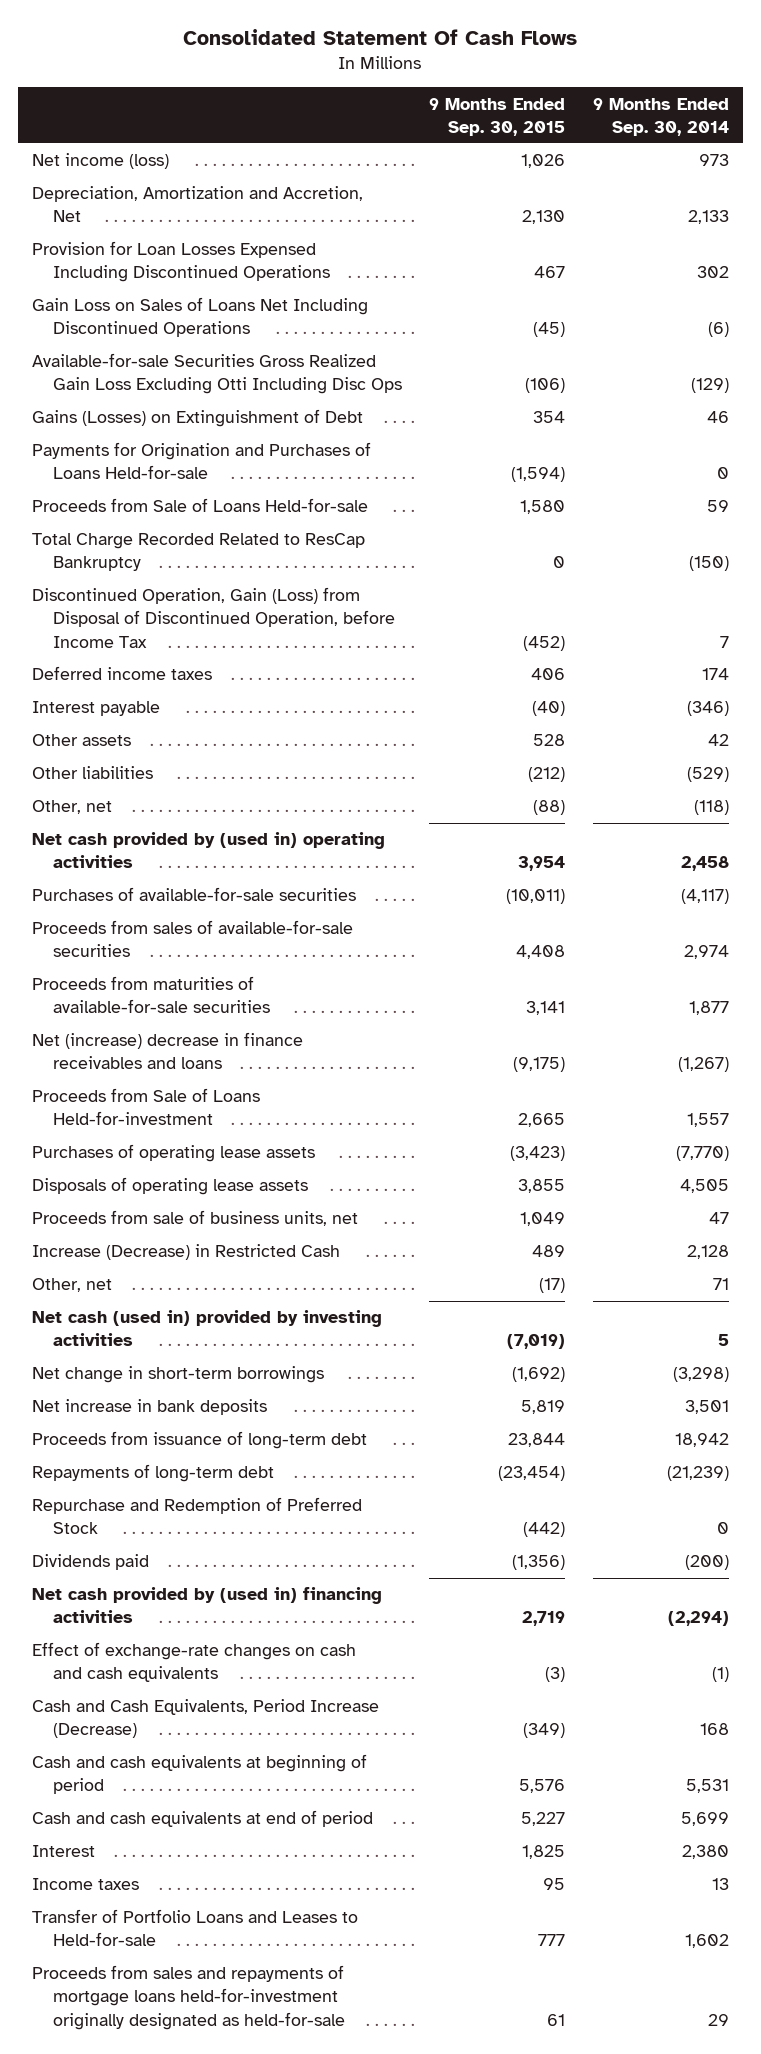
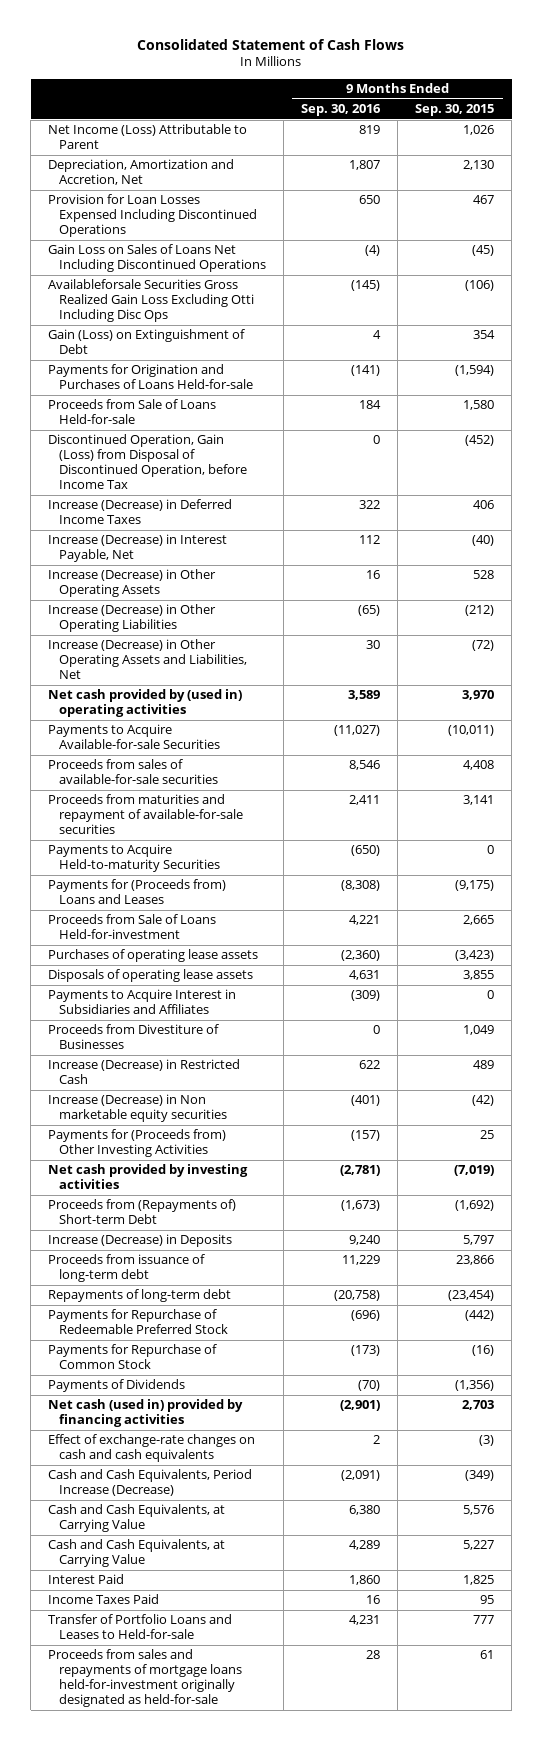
- Consolidated Statement Of Cash Flows
+ Consolidated Statement of Cash Flows
- | 9 Months Ended Sep. 30, 2015 | 9 Months Ended Sep. 30, 2014
+ | 9 Months Ended Sep. 30, 2016 | 9 Months Ended Sep. 30, 2015
- Net income (loss) | 1,026 | 973
+ Net Income (Loss) Attributable to Parent | 819 | 1,026
- Available-for-sale Securities Gross Realized Gain Loss Excluding Otti Including Disc Ops | (106) | (129)
- Gains (Losses) on Extinguishment of Debt | 354 | 46
+ Availableforsale Securities Gross Realized Gain Loss Excluding Otti Including Disc Ops | (145) | (106)
+ Gain (Loss) on Extinguishment of Debt | 4 | 354
- Total Charge Recorded Related to ResCap Bankruptcy | 0 | (150)
- Deferred income taxes | 406 | 174
- Interest payable | (40) | (346)
- Other assets | 528 | 42
- Other liabilities | (212) | (529)
- Other, net | (88) | (118)
- Net cash provided by (used in) operating activities | 3,954 | 2,458
- Purchases of available-for-sale securities | (10,011) | (4,117)
+ Increase (Decrease) in Deferred Income Taxes | 322 | 406
+ Increase (Decrease) in Interest Payable, Net | 112 | (40)
+ Increase (Decrease) in Other Operating Assets | 16 | 528
+ Increase (Decrease) in Other Operating Liabilities | (65) | (212)
+ Increase (Decrease) in Other Operating Assets and Liabilities, Net | 30 | (72)
+ Net cash provided by (used in) operating activities | 3,589 | 3,970
+ Payments to Acquire Available-for-sale Securities | (11,027) | (10,011)
- Proceeds from maturities of available-for-sale securities | 3,141 | 1,877
- Net (increase) decrease in finance receivables and loans | (9,175) | (1,267)
+ Proceeds from maturities and repayment of available-for-sale securities | 2,411 | 3,141
+ Payments to Acquire Held-to-maturity Securities | (650) | 0
+ Payments for (Proceeds from) Loans and Leases | (8,308) | (9,175)
- Proceeds from sale of business units, net | 1,049 | 47
+ Payments to Acquire Interest in Subsidiaries and Affiliates | (309) | 0
+ Proceeds from Divestiture of Businesses | 0 | 1,049
- Other, net | (17) | 71
- Net cash (used in) provided by investing activities | (7,019) | 5
- Net change in short-term borrowings | (1,692) | (3,298)
- Net increase in bank deposits | 5,819 | 3,501
- Proceeds from issuance of long-term debt | 23,844 | 18,942
+ Increase (Decrease) in Non marketable equity securities | (401) | (42)
+ Payments for (Proceeds from) Other Investing Activities | (157) | 25
+ Net cash provided by investing activities | (2,781) | (7,019)
+ Proceeds from (Repayments of) Short-term Debt | (1,673) | (1,692)
+ Increase (Decrease) in Deposits | 9,240 | 5,797
+ Proceeds from issuance of long-term debt | 11,229 | 23,866
- Repurchase and Redemption of Preferred Stock | (442) | 0
- Dividends paid | (1,356) | (200)
- Net cash provided by (used in) financing activities | 2,719 | (2,294)
+ Payments for Repurchase of Redeemable Preferred Stock | (696) | (442)
+ Payments for Repurchase of Common Stock | (173) | (16)
+ Payments of Dividends | (70) | (1,356)
+ Net cash (used in) provided by financing activities | (2,901) | 2,703
- Cash and cash equivalents at beginning of period | 5,576 | 5,531
- Cash and cash equivalents at end of period | 5,227 | 5,699
- Interest | 1,825 | 2,380
- Income taxes | 95 | 13
+ Cash and Cash Equivalents, at Carrying Value | 6,380 | 5,576
+ Cash and Cash Equivalents, at Carrying Value | 4,289 | 5,227
+ Interest Paid | 1,860 | 1,825
+ Income Taxes Paid | 16 | 95

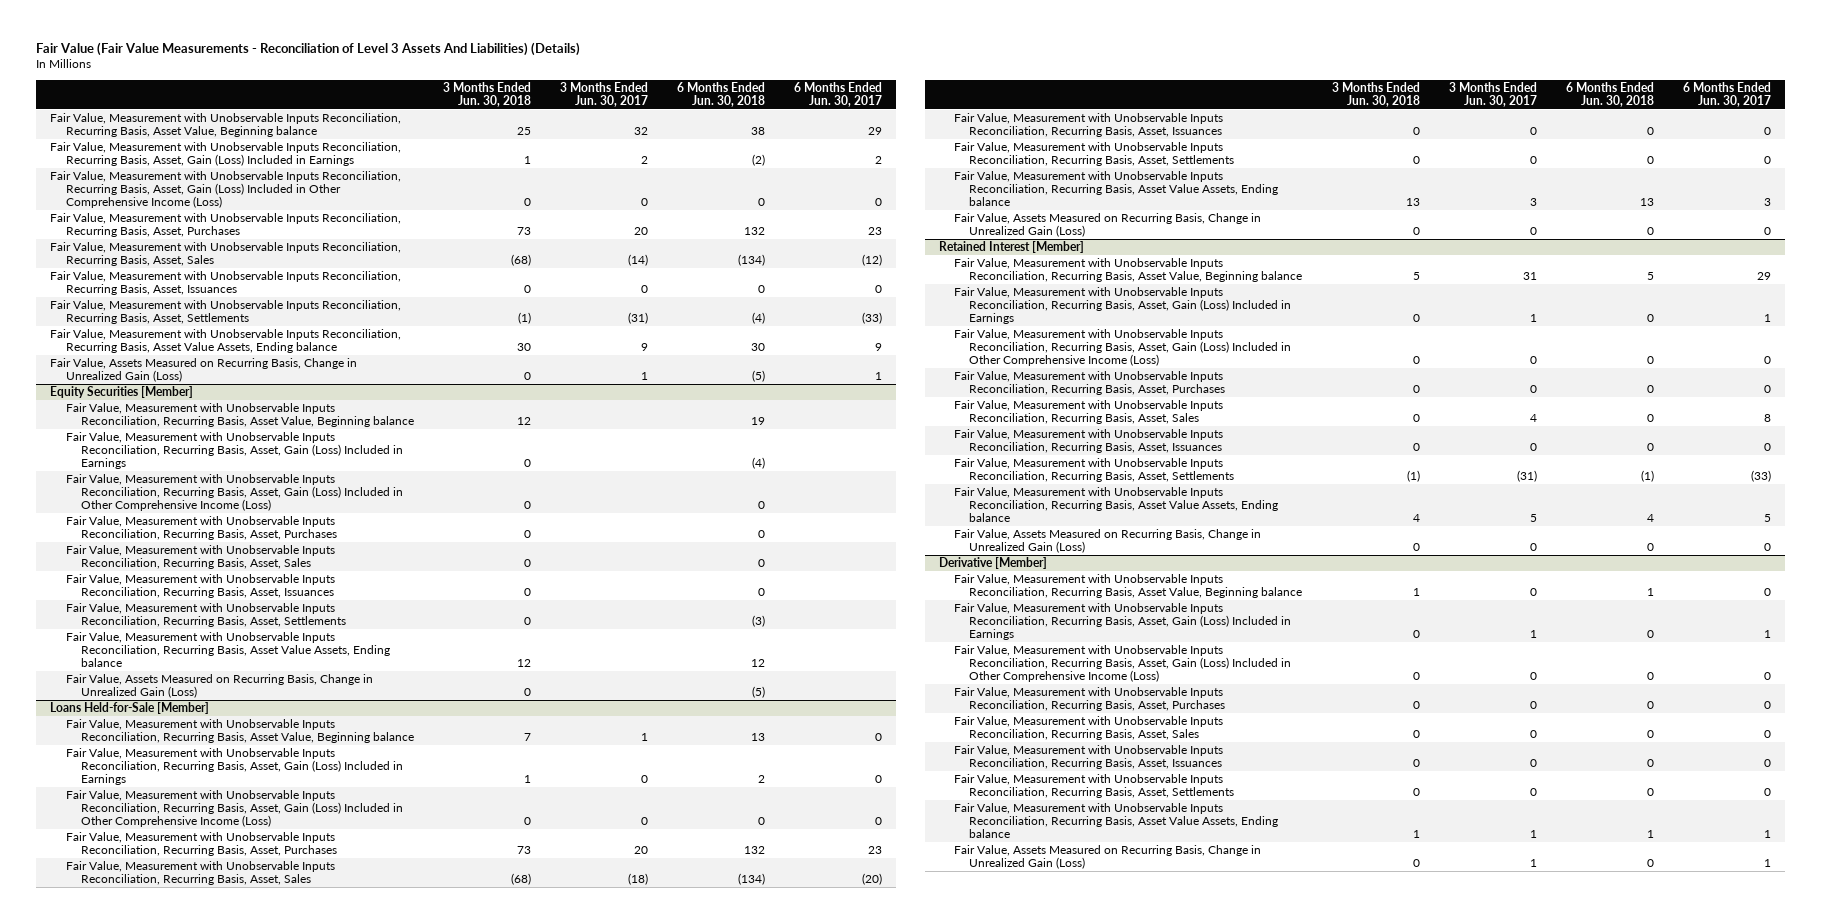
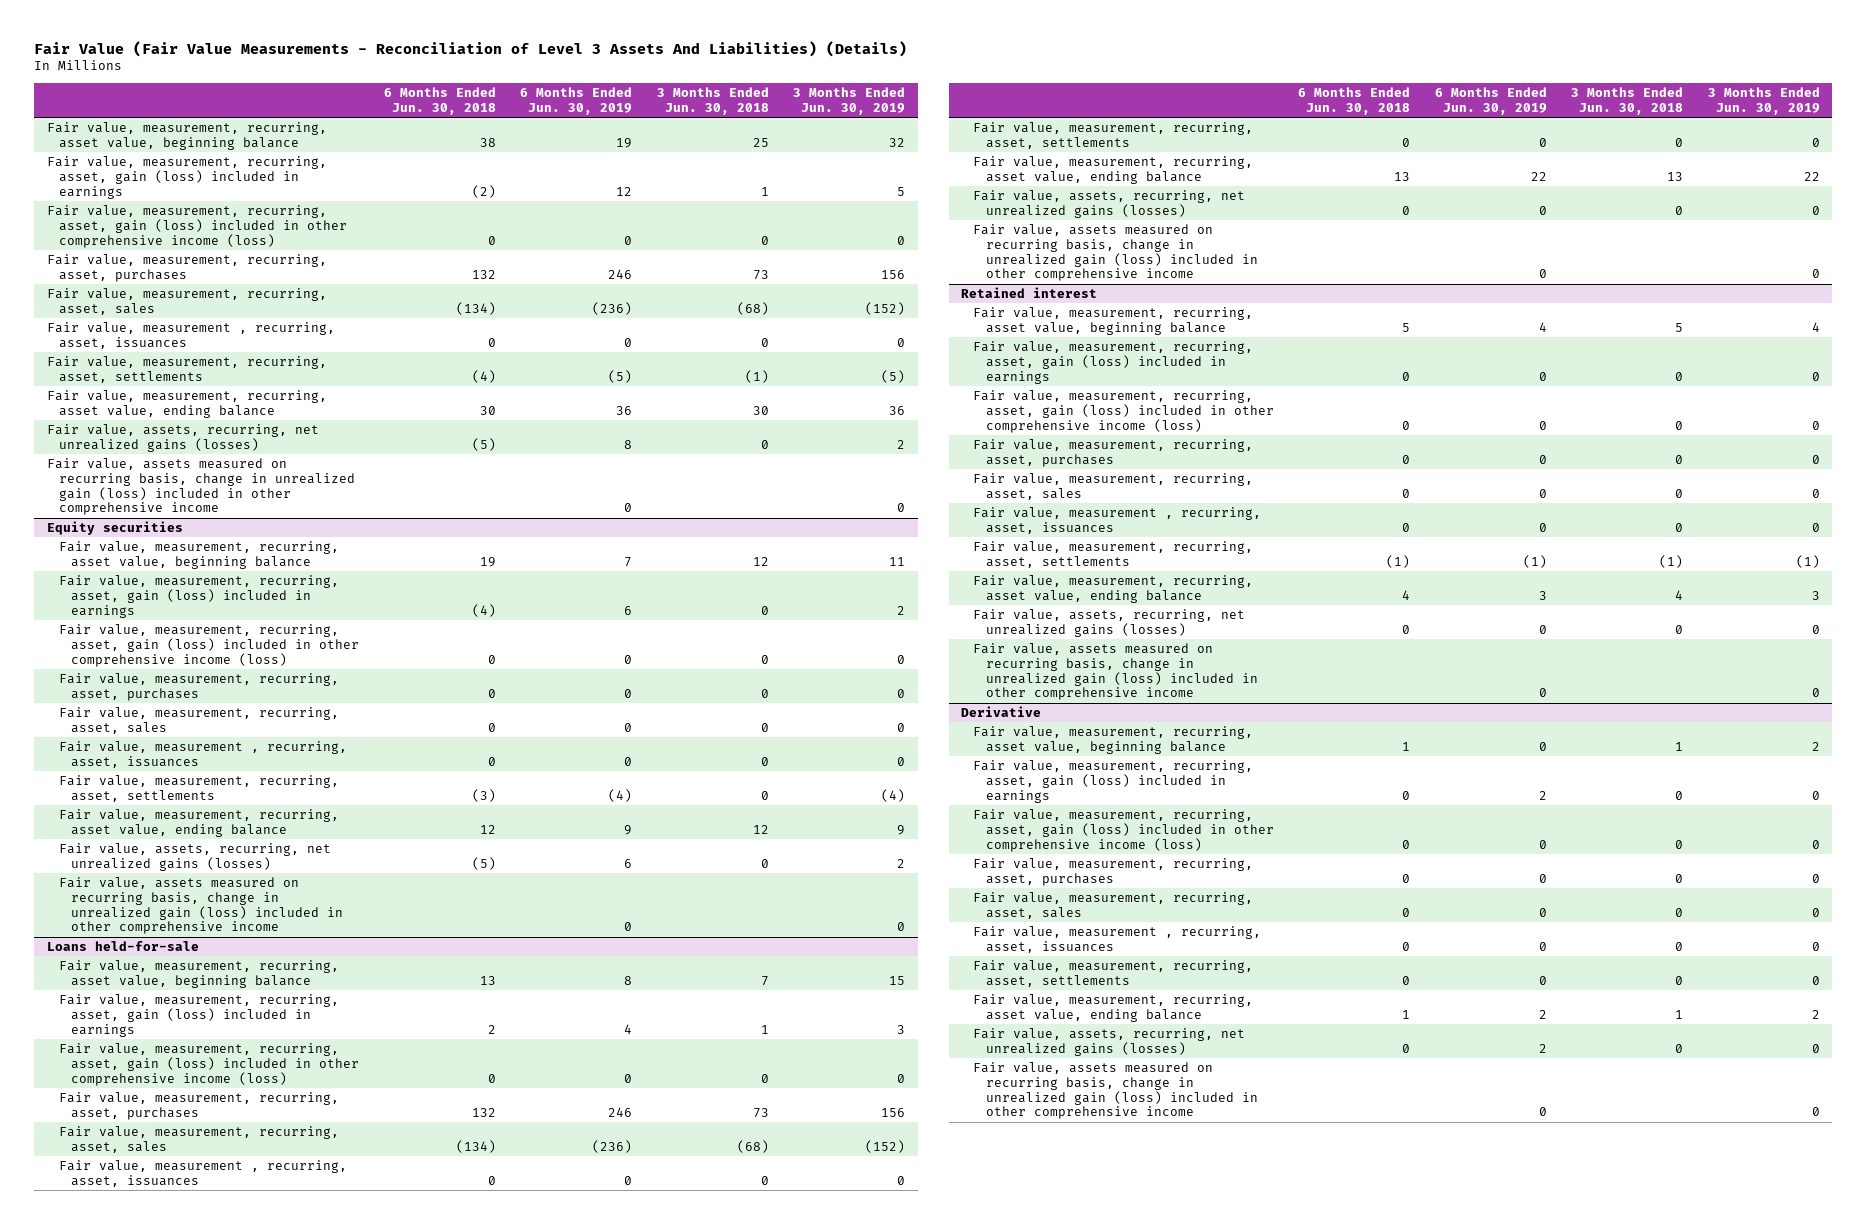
- | 3 Months Ended Jun. 30, 2018 | 3 Months Ended Jun. 30, 2017 | 6 Months Ended Jun. 30, 2018 | 6 Months Ended Jun. 30, 2017
+ | 6 Months Ended Jun. 30, 2018 | 6 Months Ended Jun. 30, 2019 | 3 Months Ended Jun. 30, 2018 | 3 Months Ended Jun. 30, 2019
- Fair Value, Measurement with Unobservable Inputs Reconciliation, Recurring Basis, Asset Value, Beginning balance | 25 | 32 | 38 | 29
- Fair Value, Measurement with Unobservable Inputs Reconciliation, Recurring Basis, Asset, Gain (Loss) Included in Earnings | 1 | 2 | (2) | 2
- Fair Value, Measurement with Unobservable Inputs Reconciliation, Recurring Basis, Asset, Gain (Loss) Included in Other Comprehensive Income (Loss) | 0 | 0 | 0 | 0
- Fair Value, Measurement with Unobservable Inputs Reconciliation, Recurring Basis, Asset, Purchases | 73 | 20 | 132 | 23
- Fair Value, Measurement with Unobservable Inputs Reconciliation, Recurring Basis, Asset, Sales | (68) | (14) | (134) | (12)
- Fair Value, Measurement with Unobservable Inputs Reconciliation, Recurring Basis, Asset, Issuances | 0 | 0 | 0 | 0
- Fair Value, Measurement with Unobservable Inputs Reconciliation, Recurring Basis, Asset, Settlements | (1) | (31) | (4) | (33)
- Fair Value, Measurement with Unobservable Inputs Reconciliation, Recurring Basis, Asset Value Assets, Ending balance | 30 | 9 | 30 | 9
- Fair Value, Assets Measured on Recurring Basis, Change in Unrealized Gain (Loss) | 0 | 1 | (5) | 1
- Equity Securities [Member]
- Fair Value, Measurement with Unobservable Inputs Reconciliation, Recurring Basis, Asset Value, Beginning balance | 12 | | 19 |
- Fair Value, Measurement with Unobservable Inputs Reconciliation, Recurring Basis, Asset, Gain (Loss) Included in Earnings | 0 | | (4) |
- Fair Value, Measurement with Unobservable Inputs Reconciliation, Recurring Basis, Asset, Gain (Loss) Included in Other Comprehensive Income (Loss) | 0 | | 0 |
- Fair Value, Measurement with Unobservable Inputs Reconciliation, Recurring Basis, Asset, Purchases | 0 | | 0 |
- Fair Value, Measurement with Unobservable Inputs Reconciliation, Recurring Basis, Asset, Sales | 0 | | 0 |
- Fair Value, Measurement with Unobservable Inputs Reconciliation, Recurring Basis, Asset, Issuances | 0 | | 0 |
- Fair Value, Measurement with Unobservable Inputs Reconciliation, Recurring Basis, Asset, Settlements | 0 | | (3) |
- Fair Value, Measurement with Unobservable Inputs Reconciliation, Recurring Basis, Asset Value Assets, Ending balance | 12 | | 12 |
- Fair Value, Assets Measured on Recurring Basis, Change in Unrealized Gain (Loss) | 0 | | (5) |
- Loans Held-for-Sale [Member]
- Fair Value, Measurement with Unobservable Inputs Reconciliation, Recurring Basis, Asset Value, Beginning balance | 7 | 1 | 13 | 0
- Fair Value, Measurement with Unobservable Inputs Reconciliation, Recurring Basis, Asset, Gain (Loss) Included in Earnings | 1 | 0 | 2 | 0
- Fair Value, Measurement with Unobservable Inputs Reconciliation, Recurring Basis, Asset, Gain (Loss) Included in Other Comprehensive Income (Loss) | 0 | 0 | 0 | 0
- Fair Value, Measurement with Unobservable Inputs Reconciliation, Recurring Basis, Asset, Purchases | 73 | 20 | 132 | 23
- Fair Value, Measurement with Unobservable Inputs Reconciliation, Recurring Basis, Asset, Sales | (68) | (18) | (134) | (20)
- Fair Value, Measurement with Unobservable Inputs Reconciliation, Recurring Basis, Asset, Issuances | 0 | 0 | 0 | 0
- Fair Value, Measurement with Unobservable Inputs Reconciliation, Recurring Basis, Asset, Settlements | 0 | 0 | 0 | 0
- Fair Value, Measurement with Unobservable Inputs Reconciliation, Recurring Basis, Asset Value Assets, Ending balance | 13 | 3 | 13 | 3
- Fair Value, Assets Measured on Recurring Basis, Change in Unrealized Gain (Loss) | 0 | 0 | 0 | 0
- Retained Interest [Member]
- Fair Value, Measurement with Unobservable Inputs Reconciliation, Recurring Basis, Asset Value, Beginning balance | 5 | 31 | 5 | 29
- Fair Value, Measurement with Unobservable Inputs Reconciliation, Recurring Basis, Asset, Gain (Loss) Included in Earnings | 0 | 1 | 0 | 1
- Fair Value, Measurement with Unobservable Inputs Reconciliation, Recurring Basis, Asset, Gain (Loss) Included in Other Comprehensive Income (Loss) | 0 | 0 | 0 | 0
- Fair Value, Measurement with Unobservable Inputs Reconciliation, Recurring Basis, Asset, Purchases | 0 | 0 | 0 | 0
- Fair Value, Measurement with Unobservable Inputs Reconciliation, Recurring Basis, Asset, Sales | 0 | 4 | 0 | 8
- Fair Value, Measurement with Unobservable Inputs Reconciliation, Recurring Basis, Asset, Issuances | 0 | 0 | 0 | 0
- Fair Value, Measurement with Unobservable Inputs Reconciliation, Recurring Basis, Asset, Settlements | (1) | (31) | (1) | (33)
- Fair Value, Measurement with Unobservable Inputs Reconciliation, Recurring Basis, Asset Value Assets, Ending balance | 4 | 5 | 4 | 5
- Fair Value, Assets Measured on Recurring Basis, Change in Unrealized Gain (Loss) | 0 | 0 | 0 | 0
- Derivative [Member]
- Fair Value, Measurement with Unobservable Inputs Reconciliation, Recurring Basis, Asset Value, Beginning balance | 1 | 0 | 1 | 0
- Fair Value, Measurement with Unobservable Inputs Reconciliation, Recurring Basis, Asset, Gain (Loss) Included in Earnings | 0 | 1 | 0 | 1
- Fair Value, Measurement with Unobservable Inputs Reconciliation, Recurring Basis, Asset, Gain (Loss) Included in Other Comprehensive Income (Loss) | 0 | 0 | 0 | 0
- Fair Value, Measurement with Unobservable Inputs Reconciliation, Recurring Basis, Asset, Purchases | 0 | 0 | 0 | 0
- Fair Value, Measurement with Unobservable Inputs Reconciliation, Recurring Basis, Asset, Sales | 0 | 0 | 0 | 0
- Fair Value, Measurement with Unobservable Inputs Reconciliation, Recurring Basis, Asset, Issuances | 0 | 0 | 0 | 0
- Fair Value, Measurement with Unobservable Inputs Reconciliation, Recurring Basis, Asset, Settlements | 0 | 0 | 0 | 0
- Fair Value, Measurement with Unobservable Inputs Reconciliation, Recurring Basis, Asset Value Assets, Ending balance | 1 | 1 | 1 | 1
- Fair Value, Assets Measured on Recurring Basis, Change in Unrealized Gain (Loss) | 0 | 1 | 0 | 1
+ Fair value, measurement, recurring, asset value, beginning balance | 38 | 19 | 25 | 32
+ Fair value, measurement, recurring, asset, gain (loss) included in earnings | (2) | 12 | 1 | 5
+ Fair value, measurement, recurring, asset, gain (loss) included in other comprehensive income (loss) | 0 | 0 | 0 | 0
+ Fair value, measurement, recurring, asset, purchases | 132 | 246 | 73 | 156
+ Fair value, measurement, recurring, asset, sales | (134) | (236) | (68) | (152)
+ Fair value, measurement , recurring, asset, issuances | 0 | 0 | 0 | 0
+ Fair value, measurement, recurring, asset, settlements | (4) | (5) | (1) | (5)
+ Fair value, measurement, recurring, asset value, ending balance | 30 | 36 | 30 | 36
+ Fair value, assets, recurring, net unrealized gains (losses) | (5) | 8 | 0 | 2
+ Fair value, assets measured on recurring basis, change in unrealized gain (loss) included in other comprehensive income | | 0 | | 0
+ Equity securities
+ Fair value, measurement, recurring, asset value, beginning balance | 19 | 7 | 12 | 11
+ Fair value, measurement, recurring, asset, gain (loss) included in earnings | (4) | 6 | 0 | 2
+ Fair value, measurement, recurring, asset, gain (loss) included in other comprehensive income (loss) | 0 | 0 | 0 | 0
+ Fair value, measurement, recurring, asset, purchases | 0 | 0 | 0 | 0
+ Fair value, measurement, recurring, asset, sales | 0 | 0 | 0 | 0
+ Fair value, measurement , recurring, asset, issuances | 0 | 0 | 0 | 0
+ Fair value, measurement, recurring, asset, settlements | (3) | (4) | 0 | (4)
+ Fair value, measurement, recurring, asset value, ending balance | 12 | 9 | 12 | 9
+ Fair value, assets, recurring, net unrealized gains (losses) | (5) | 6 | 0 | 2
+ Fair value, assets measured on recurring basis, change in unrealized gain (loss) included in other comprehensive income | | 0 | | 0
+ Loans held-for-sale
+ Fair value, measurement, recurring, asset value, beginning balance | 13 | 8 | 7 | 15
+ Fair value, measurement, recurring, asset, gain (loss) included in earnings | 2 | 4 | 1 | 3
+ Fair value, measurement, recurring, asset, gain (loss) included in other comprehensive income (loss) | 0 | 0 | 0 | 0
+ Fair value, measurement, recurring, asset, purchases | 132 | 246 | 73 | 156
+ Fair value, measurement, recurring, asset, sales | (134) | (236) | (68) | (152)
+ Fair value, measurement , recurring, asset, issuances | 0 | 0 | 0 | 0
+ Fair value, measurement, recurring, asset, settlements | 0 | 0 | 0 | 0
+ Fair value, measurement, recurring, asset value, ending balance | 13 | 22 | 13 | 22
+ Fair value, assets, recurring, net unrealized gains (losses) | 0 | 0 | 0 | 0
+ Fair value, assets measured on recurring basis, change in unrealized gain (loss) included in other comprehensive income | | 0 | | 0
+ Retained interest
+ Fair value, measurement, recurring, asset value, beginning balance | 5 | 4 | 5 | 4
+ Fair value, measurement, recurring, asset, gain (loss) included in earnings | 0 | 0 | 0 | 0
+ Fair value, measurement, recurring, asset, gain (loss) included in other comprehensive income (loss) | 0 | 0 | 0 | 0
+ Fair value, measurement, recurring, asset, purchases | 0 | 0 | 0 | 0
+ Fair value, measurement, recurring, asset, sales | 0 | 0 | 0 | 0
+ Fair value, measurement , recurring, asset, issuances | 0 | 0 | 0 | 0
+ Fair value, measurement, recurring, asset, settlements | (1) | (1) | (1) | (1)
+ Fair value, measurement, recurring, asset value, ending balance | 4 | 3 | 4 | 3
+ Fair value, assets, recurring, net unrealized gains (losses) | 0 | 0 | 0 | 0
+ Fair value, assets measured on recurring basis, change in unrealized gain (loss) included in other comprehensive income | | 0 | | 0
+ Derivative
+ Fair value, measurement, recurring, asset value, beginning balance | 1 | 0 | 1 | 2
+ Fair value, measurement, recurring, asset, gain (loss) included in earnings | 0 | 2 | 0 | 0
+ Fair value, measurement, recurring, asset, gain (loss) included in other comprehensive income (loss) | 0 | 0 | 0 | 0
+ Fair value, measurement, recurring, asset, purchases | 0 | 0 | 0 | 0
+ Fair value, measurement, recurring, asset, sales | 0 | 0 | 0 | 0
+ Fair value, measurement , recurring, asset, issuances | 0 | 0 | 0 | 0
+ Fair value, measurement, recurring, asset, settlements | 0 | 0 | 0 | 0
+ Fair value, measurement, recurring, asset value, ending balance | 1 | 2 | 1 | 2
+ Fair value, assets, recurring, net unrealized gains (losses) | 0 | 2 | 0 | 0
+ Fair value, assets measured on recurring basis, change in unrealized gain (loss) included in other comprehensive income | | 0 | | 0

